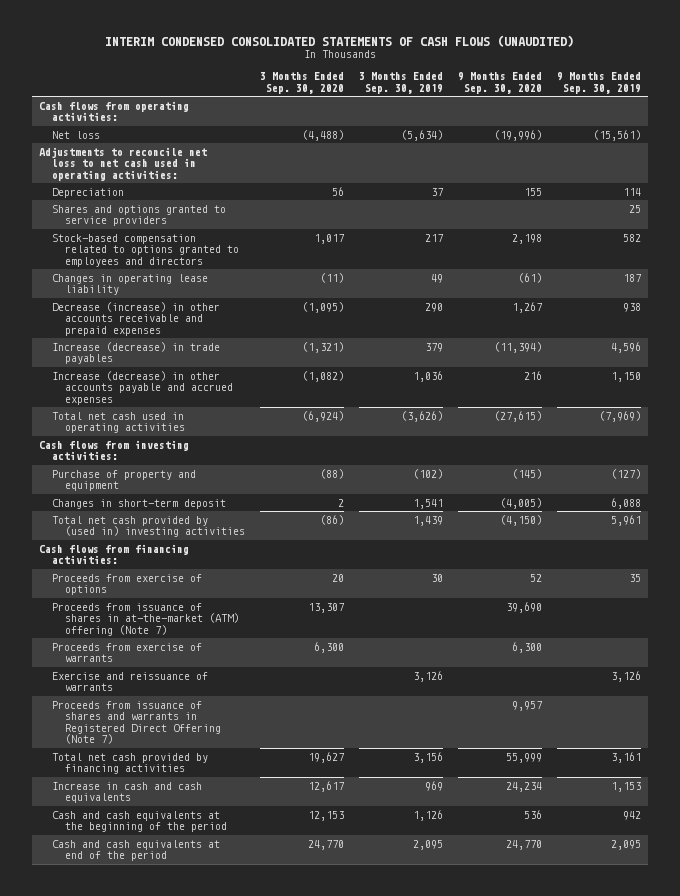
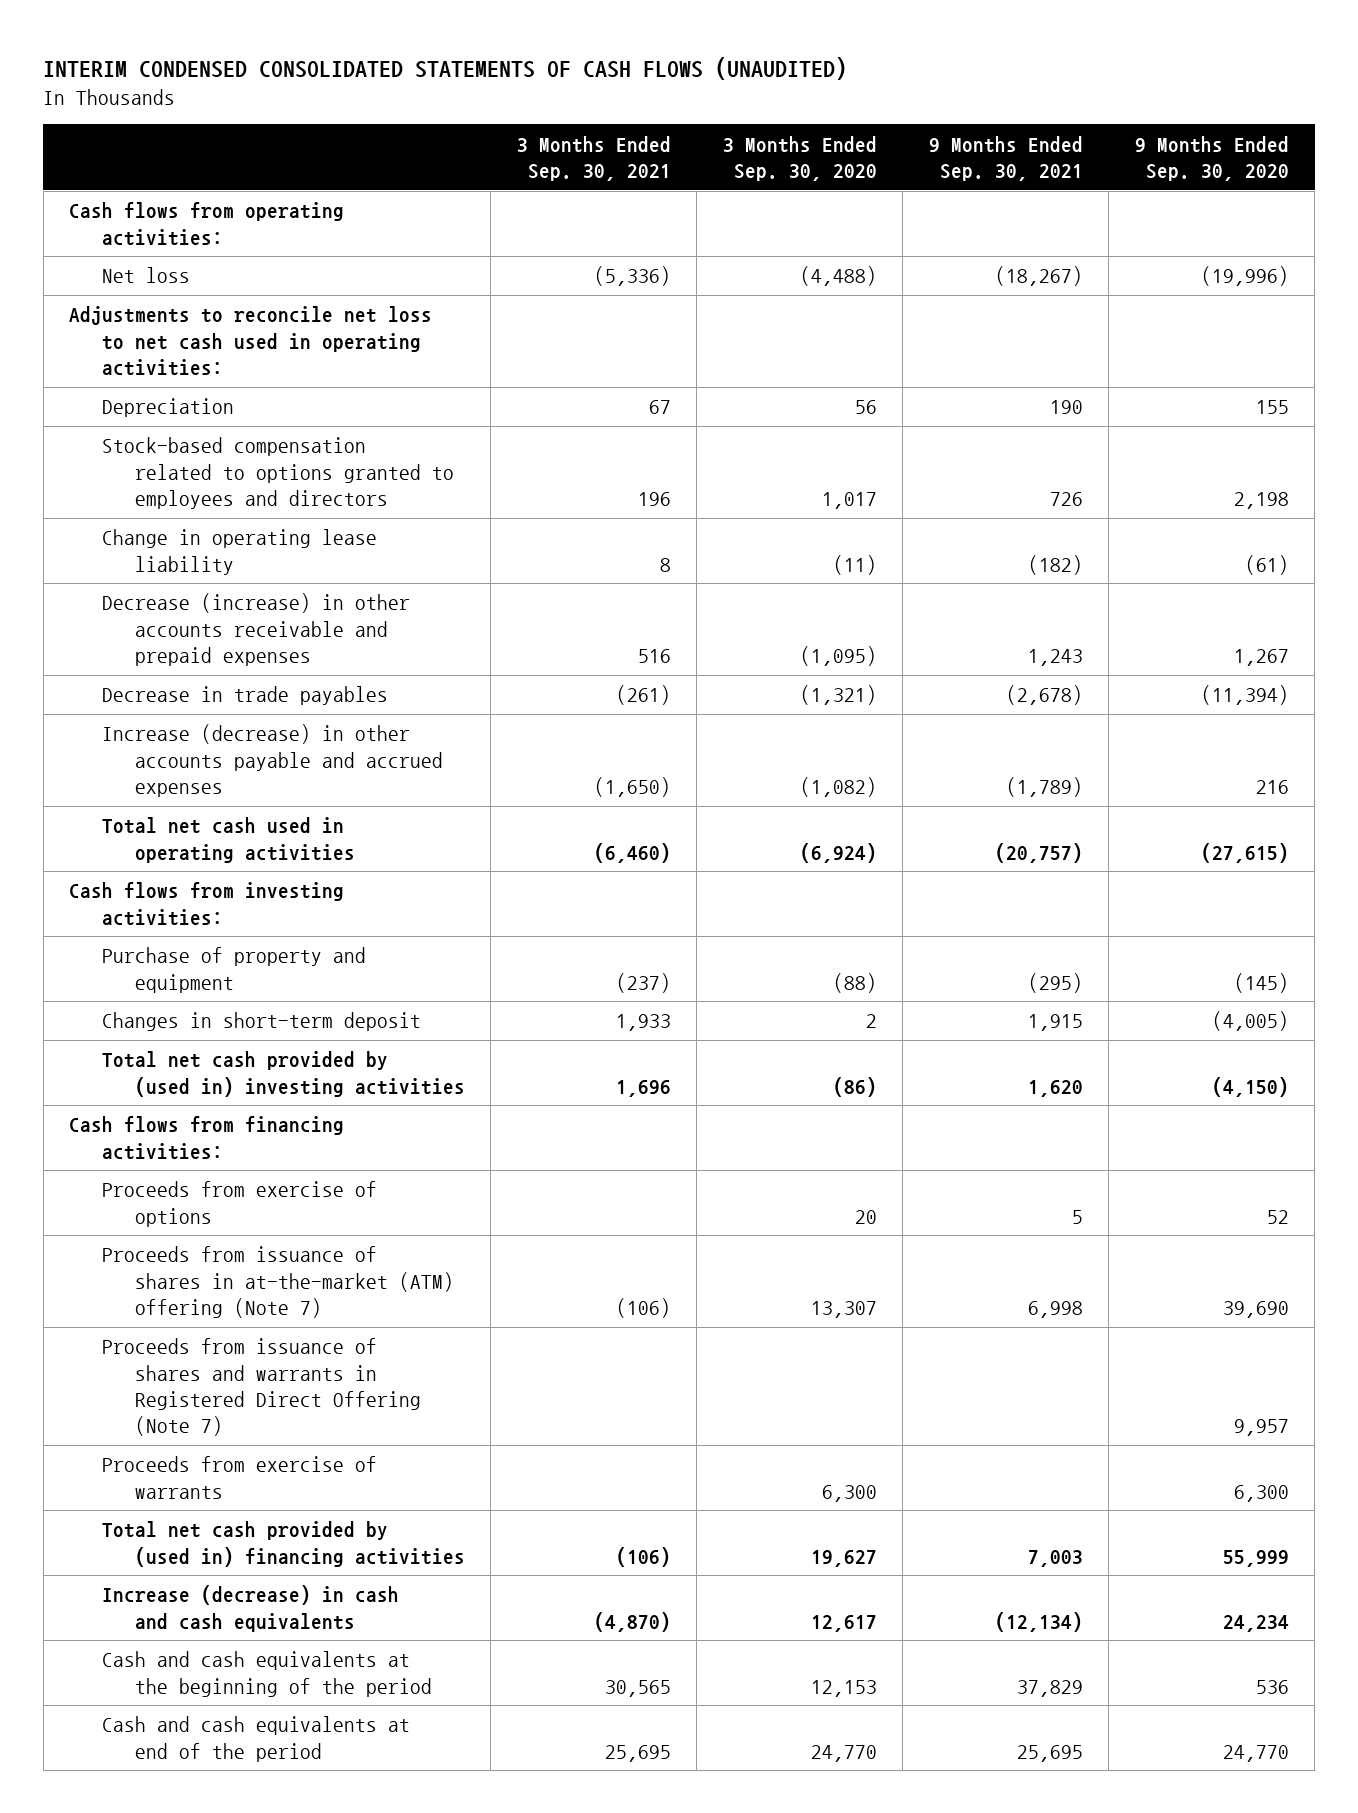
- | 3 Months Ended Sep. 30, 2020 | 3 Months Ended Sep. 30, 2019 | 9 Months Ended Sep. 30, 2020 | 9 Months Ended Sep. 30, 2019
+ | 3 Months Ended Sep. 30, 2021 | 3 Months Ended Sep. 30, 2020 | 9 Months Ended Sep. 30, 2021 | 9 Months Ended Sep. 30, 2020
- Shares and options granted to service providers | | | | 25
- Changes in operating lease liability | (11) | 49 | (61) | 187
+ Change in operating lease liability | 8 | (11) | (182) | (61)
- Increase (decrease) in trade payables | (1,321) | 379 | (11,394) | 4,596
+ Decrease in trade payables | (261) | (1,321) | (2,678) | (11,394)
- Exercise and reissuance of warrants | | 3,126 | | 3,126
- Total net cash provided by financing activities | 19,627 | 3,156 | 55,999 | 3,161
- Increase in cash and cash equivalents | 12,617 | 969 | 24,234 | 1,153
moved down: Proceeds from exercise of warrants | | 6,300 | | 6,300
+ Total net cash provided by (used in) financing activities | (106) | 19,627 | 7,003 | 55,999
+ Increase (decrease) in cash and cash equivalents | (4,870) | 12,617 | (12,134) | 24,234

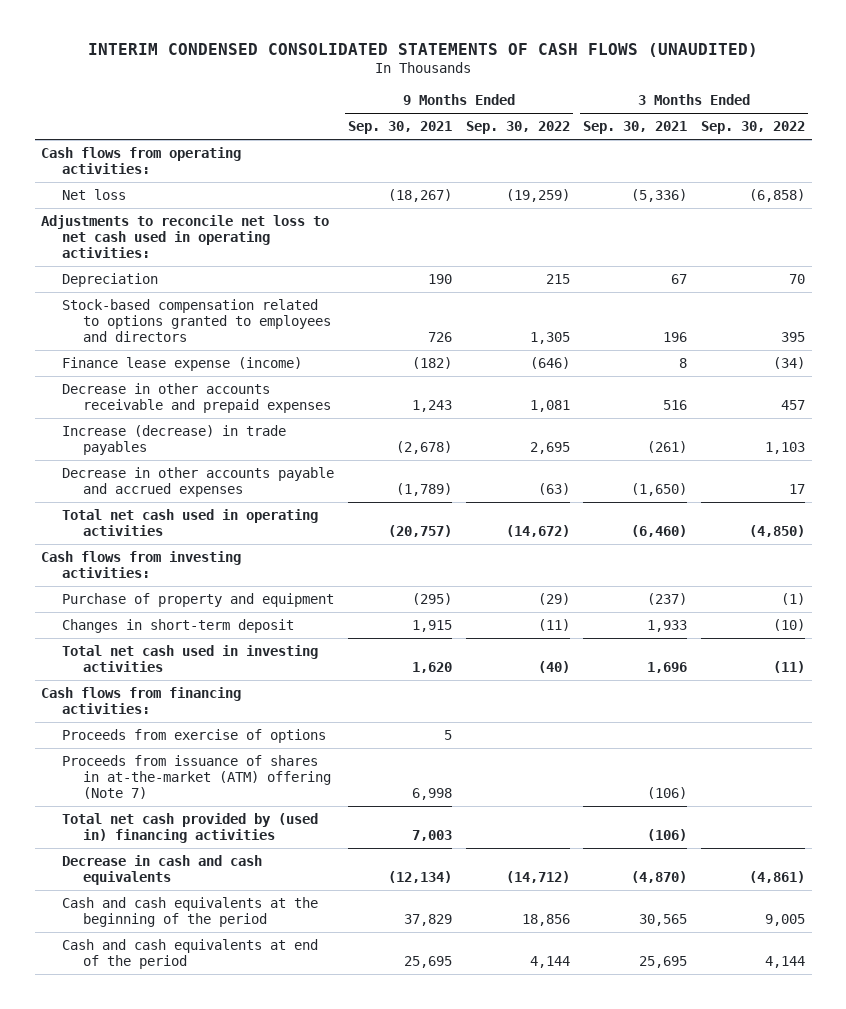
- | 3 Months Ended Sep. 30, 2021 | 3 Months Ended Sep. 30, 2020 | 9 Months Ended Sep. 30, 2021 | 9 Months Ended Sep. 30, 2020
+ | 9 Months Ended Sep. 30, 2021 | 9 Months Ended Sep. 30, 2022 | 3 Months Ended Sep. 30, 2021 | 3 Months Ended Sep. 30, 2022
- Change in operating lease liability | 8 | (11) | (182) | (61)
- Decrease (increase) in other accounts receivable and prepaid expenses | 516 | (1,095) | 1,243 | 1,267
- Decrease in trade payables | (261) | (1,321) | (2,678) | (11,394)
- Increase (decrease) in other accounts payable and accrued expenses | (1,650) | (1,082) | (1,789) | 216
+ Finance lease expense (income) | (182) | (646) | 8 | (34)
+ Decrease in other accounts receivable and prepaid expenses | 1,243 | 1,081 | 516 | 457
+ Increase (decrease) in trade payables | (2,678) | 2,695 | (261) | 1,103
+ Decrease in other accounts payable and accrued expenses | (1,789) | (63) | (1,650) | 17
- Total net cash provided by (used in) investing activities | 1,696 | (86) | 1,620 | (4,150)
+ Total net cash used in investing activities | 1,620 | (40) | 1,696 | (11)
- Proceeds from issuance of shares and warrants in Registered Direct Offering (Note 7) | | | | 9,957
- Proceeds from exercise of warrants | | 6,300 | | 6,300
- Increase (decrease) in cash and cash equivalents | (4,870) | 12,617 | (12,134) | 24,234
+ Decrease in cash and cash equivalents | (12,134) | (14,712) | (4,870) | (4,861)

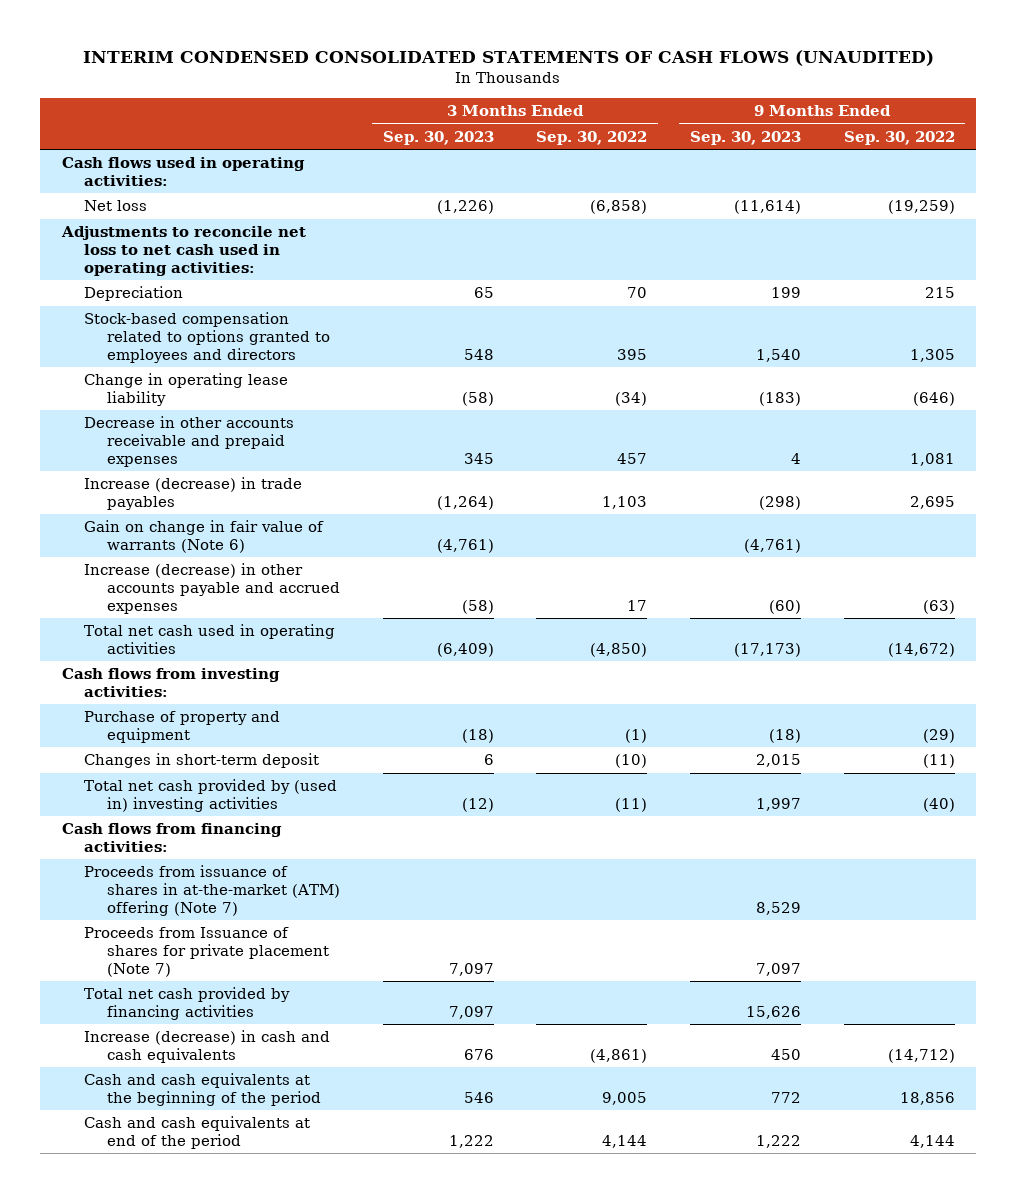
- | 9 Months Ended Sep. 30, 2021 | 9 Months Ended Sep. 30, 2022 | 3 Months Ended Sep. 30, 2021 | 3 Months Ended Sep. 30, 2022
+ | 3 Months Ended Sep. 30, 2023 | 3 Months Ended Sep. 30, 2022 | 9 Months Ended Sep. 30, 2023 | 9 Months Ended Sep. 30, 2022
- Cash flows from operating activities:
+ Cash flows used in operating activities:
- Finance lease expense (income) | (182) | (646) | 8 | (34)
+ Change in operating lease liability | (58) | (34) | (183) | (646)
- Decrease in other accounts payable and accrued expenses | (1,789) | (63) | (1,650) | 17
+ Gain on change in fair value of warrants (Note 6) | (4,761) | | (4,761) |
+ Increase (decrease) in other accounts payable and accrued expenses | (58) | 17 | (60) | (63)
- Total net cash used in investing activities | 1,620 | (40) | 1,696 | (11)
+ Total net cash provided by (used in) investing activities | (12) | (11) | 1,997 | (40)
- Proceeds from exercise of options | 5 | | |
- Total net cash provided by (used in) financing activities | 7,003 | | (106) |
- Decrease in cash and cash equivalents | (12,134) | (14,712) | (4,870) | (4,861)
+ Proceeds from Issuance of shares for private placement (Note 7) | 7,097 | | 7,097 |
+ Total net cash provided by financing activities | 7,097 | | 15,626 |
+ Increase (decrease) in cash and cash equivalents | 676 | (4,861) | 450 | (14,712)

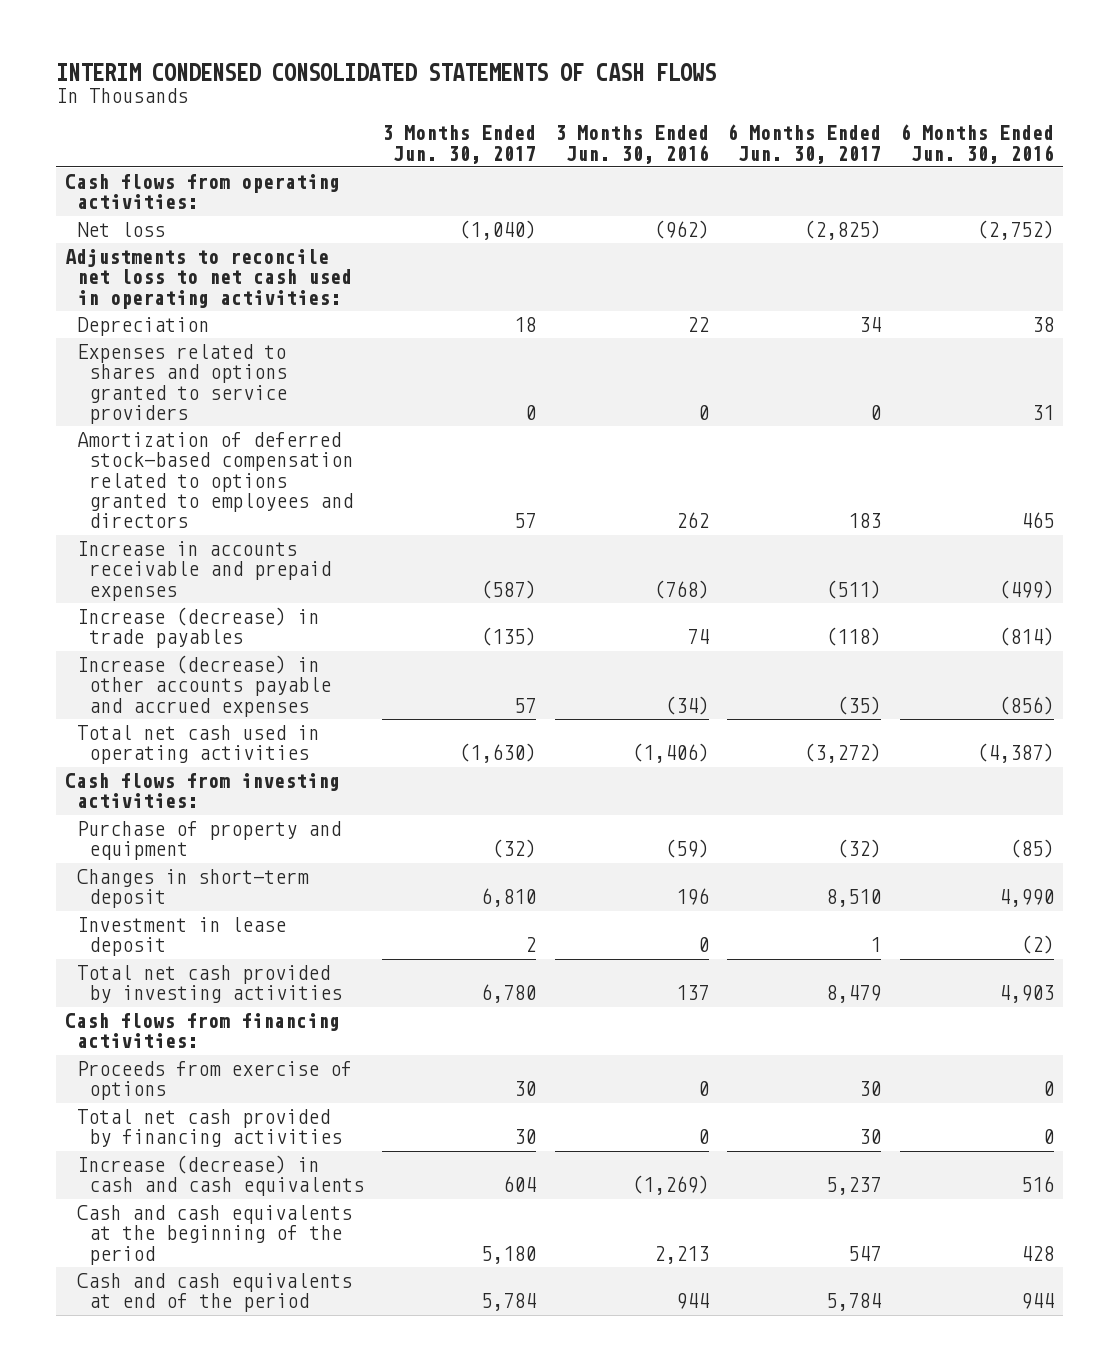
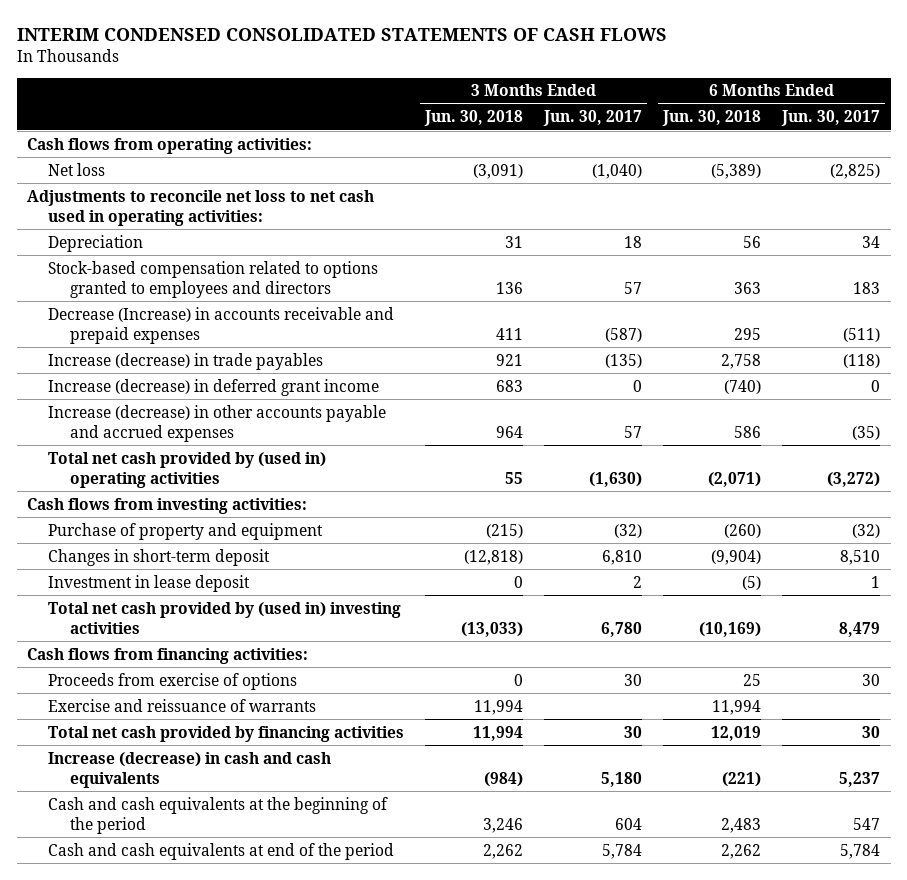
- | 3 Months Ended Jun. 30, 2017 | 3 Months Ended Jun. 30, 2016 | 6 Months Ended Jun. 30, 2017 | 6 Months Ended Jun. 30, 2016
+ | 3 Months Ended Jun. 30, 2018 | 3 Months Ended Jun. 30, 2017 | 6 Months Ended Jun. 30, 2018 | 6 Months Ended Jun. 30, 2017
- Expenses related to shares and options granted to service providers | 0 | 0 | 0 | 31
- Amortization of deferred stock-based compensation related to options granted to employees and directors | 57 | 262 | 183 | 465
- Increase in accounts receivable and prepaid expenses | (587) | (768) | (511) | (499)
+ Stock-based compensation related to options granted to employees and directors | 136 | 57 | 363 | 183
+ Decrease (Increase) in accounts receivable and prepaid expenses | 411 | (587) | 295 | (511)
+ Increase (decrease) in deferred grant income | 683 | 0 | (740) | 0
- Total net cash used in operating activities | (1,630) | (1,406) | (3,272) | (4,387)
+ Total net cash provided by (used in) operating activities | 55 | (1,630) | (2,071) | (3,272)
- Total net cash provided by investing activities | 6,780 | 137 | 8,479 | 4,903
+ Total net cash provided by (used in) investing activities | (13,033) | 6,780 | (10,169) | 8,479
+ Exercise and reissuance of warrants | 11,994 | | 11,994 |
- Increase (decrease) in cash and cash equivalents | 604 | (1,269) | 5,237 | 516
- Cash and cash equivalents at the beginning of the period | 5,180 | 2,213 | 547 | 428
+ Increase (decrease) in cash and cash equivalents | (984) | 5,180 | (221) | 5,237
+ Cash and cash equivalents at the beginning of the period | 3,246 | 604 | 2,483 | 547

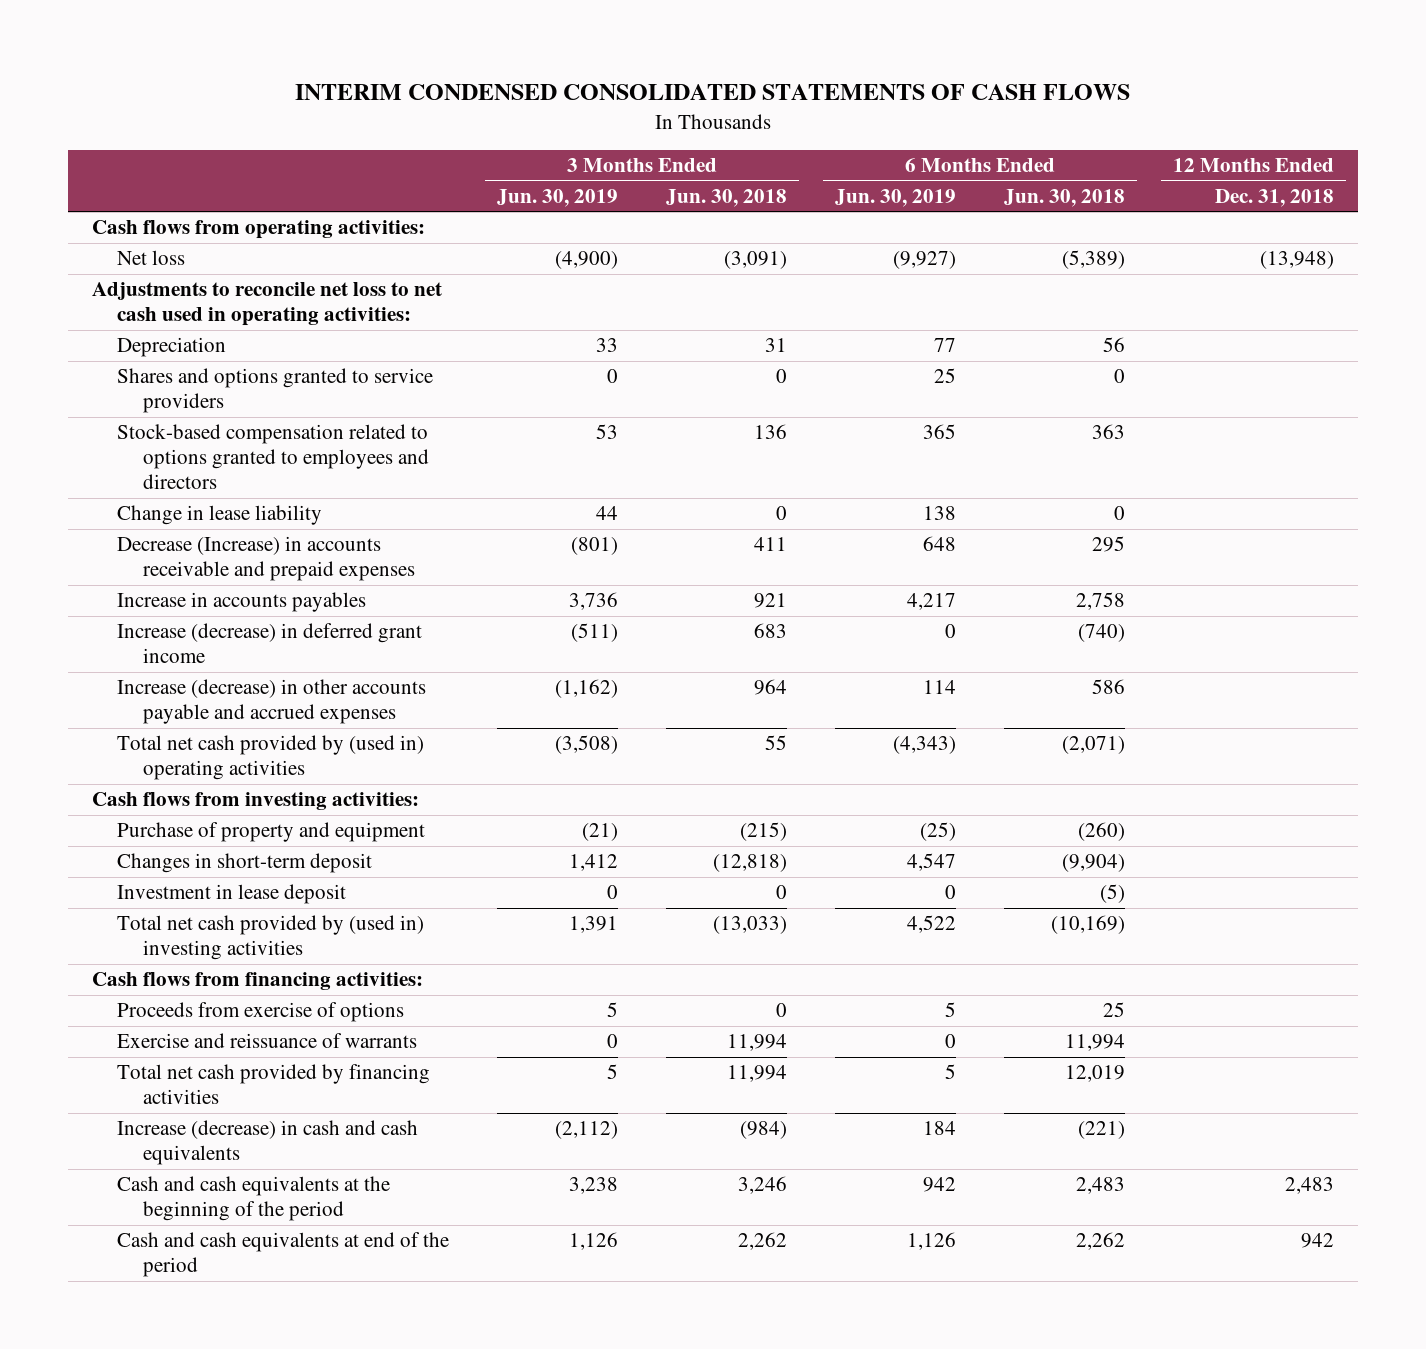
- | 3 Months Ended Jun. 30, 2018 | 3 Months Ended Jun. 30, 2017 | 6 Months Ended Jun. 30, 2018 | 6 Months Ended Jun. 30, 2017
+ | 3 Months Ended Jun. 30, 2019 | 3 Months Ended Jun. 30, 2018 | 6 Months Ended Jun. 30, 2019 | 6 Months Ended Jun. 30, 2018 | 12 Months Ended Dec. 31, 2018
+ Shares and options granted to service providers | 0 | 0 | 25 | 0 |
+ Change in lease liability | 44 | 0 | 138 | 0 |
- Increase (decrease) in trade payables | 921 | (135) | 2,758 | (118)
+ Increase in accounts payables | 3,736 | 921 | 4,217 | 2,758 |

